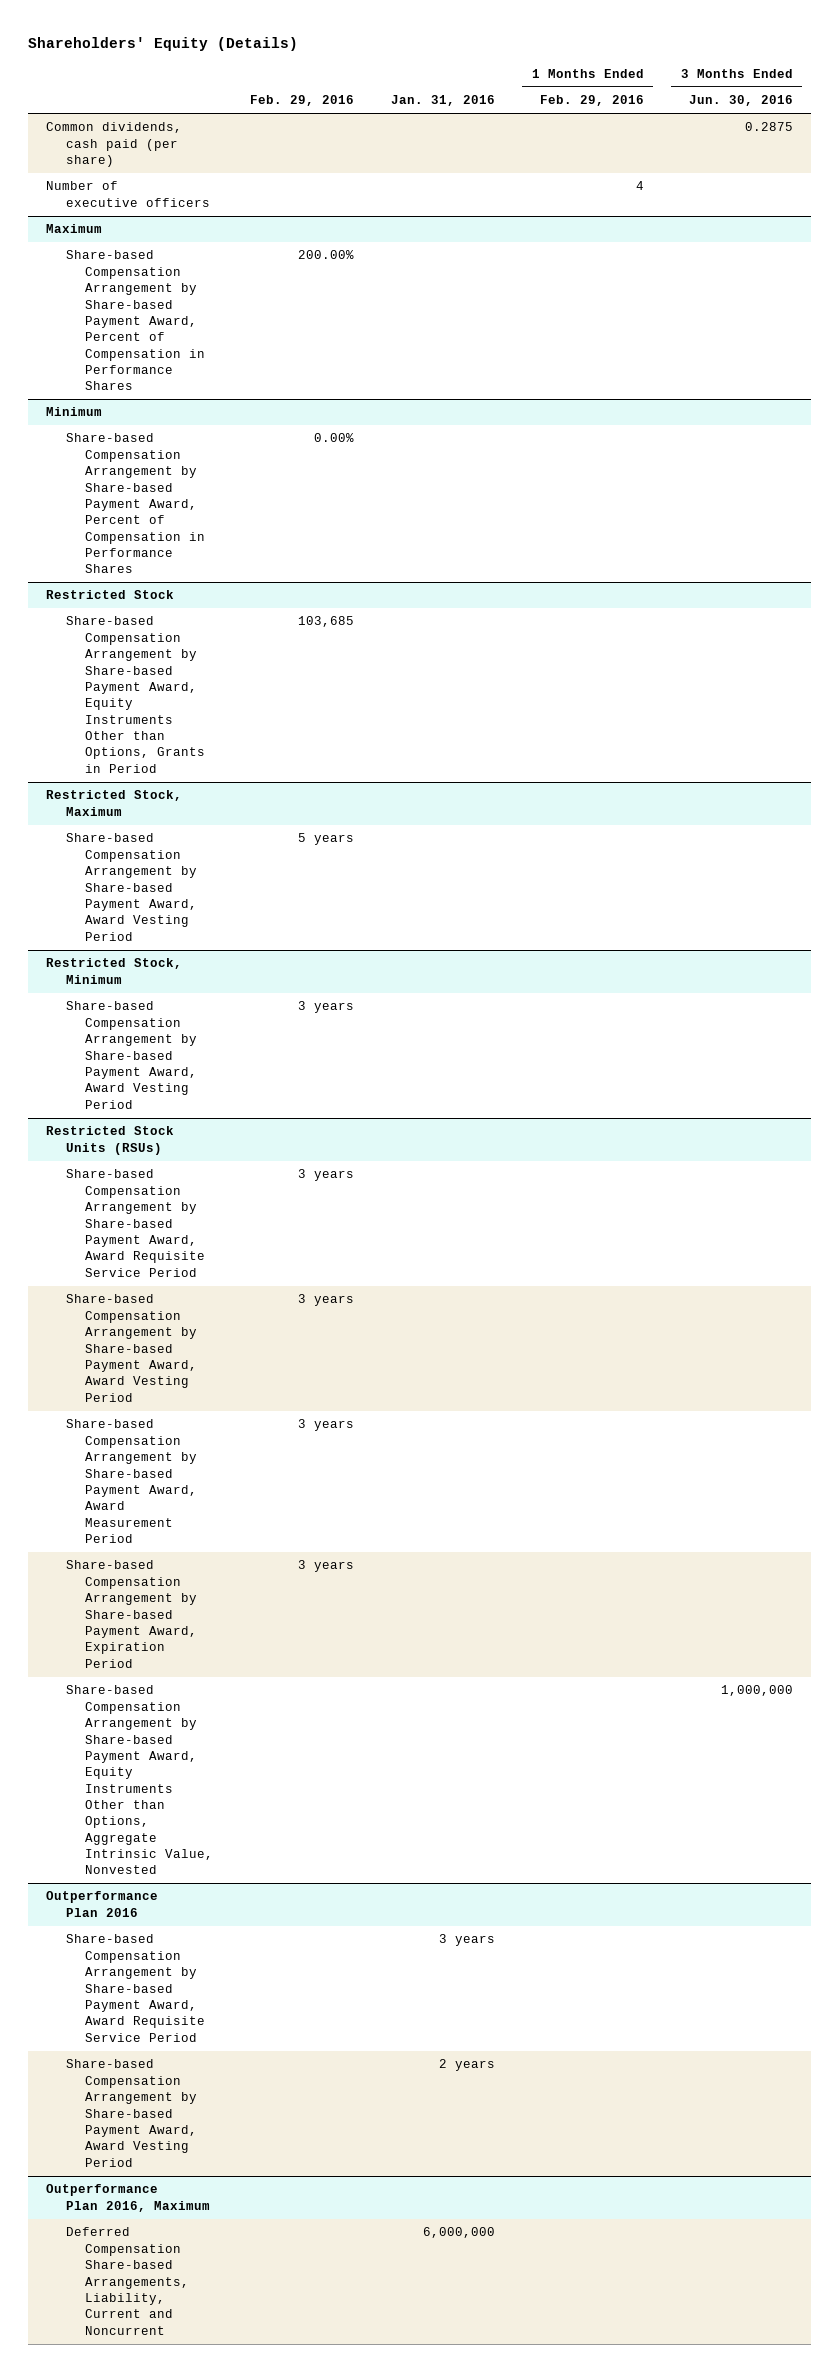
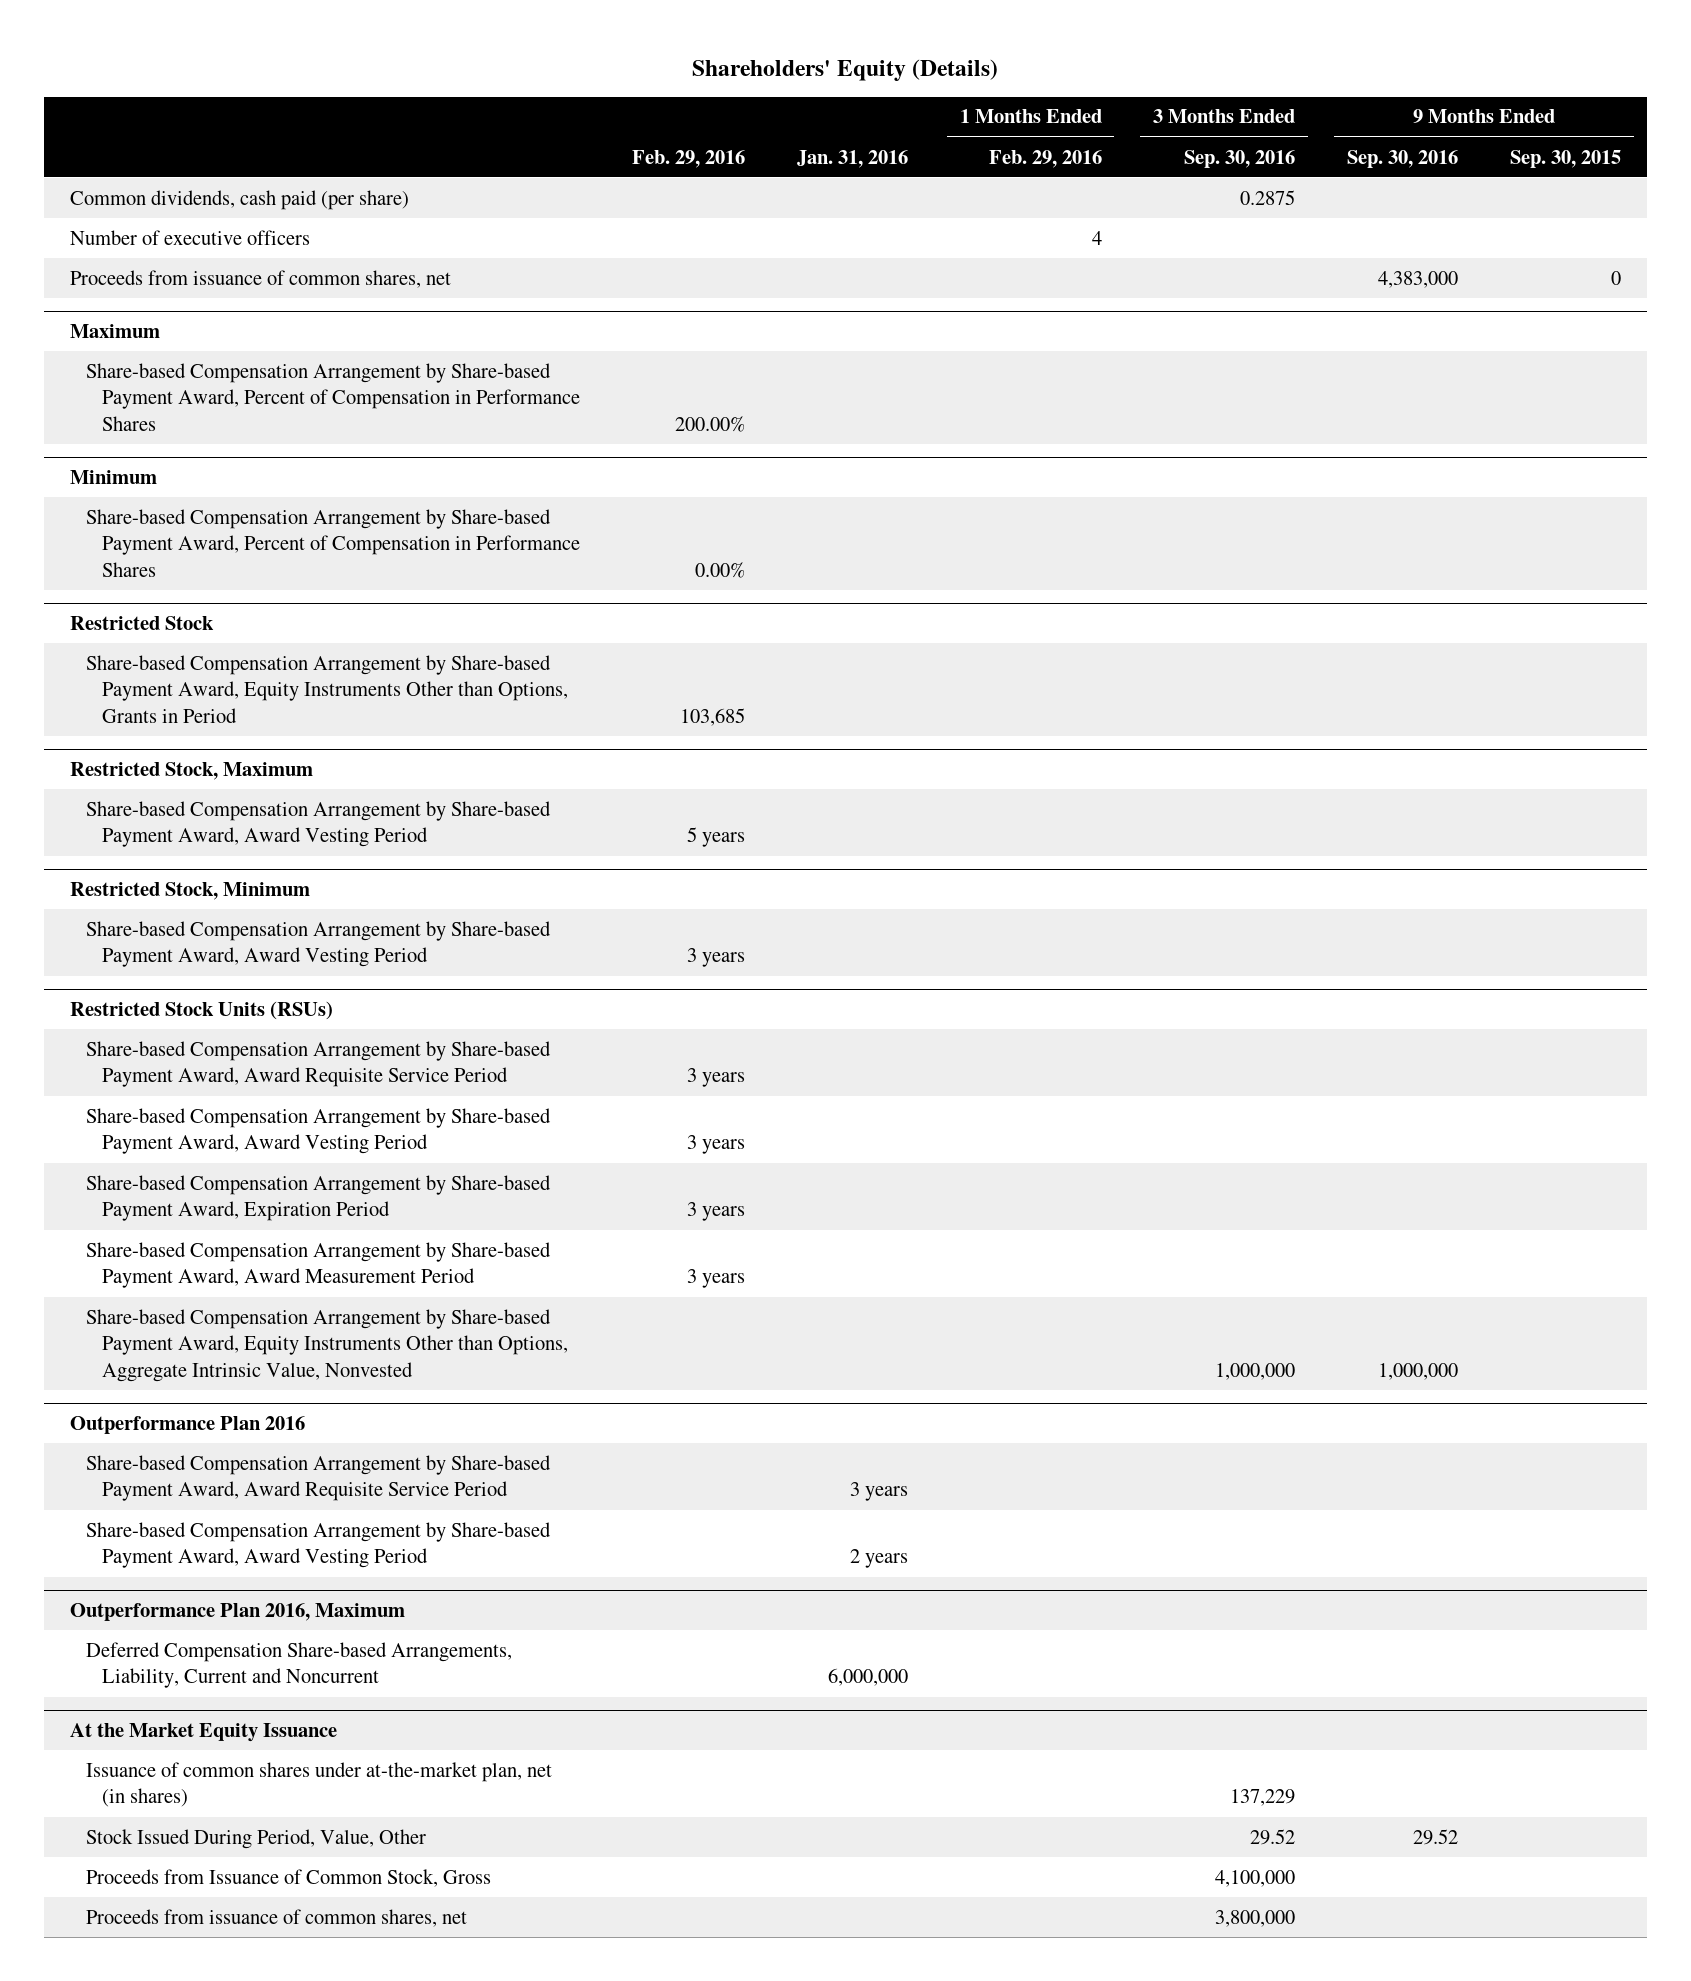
- | Feb. 29, 2016 | Jan. 31, 2016 | 1 Months Ended Feb. 29, 2016 | 3 Months Ended Jun. 30, 2016
+ | Feb. 29, 2016 | Jan. 31, 2016 | 1 Months Ended Feb. 29, 2016 | 3 Months Ended Sep. 30, 2016 | 9 Months Ended Sep. 30, 2016 | 9 Months Ended Sep. 30, 2015
+ Proceeds from issuance of common shares, net | | | | | 4,383,000 | 0
@ Restricted Stock Units (RSUs)
moved down: Share-based Compensation Arrangement by Share-based Payment Award, Award Measurement Period | 3 years | | | | |
+ At the Market Equity Issuance
+ Issuance of common shares under at-the-market plan, net (in shares) | | | | 137,229 | |
+ Stock Issued During Period, Value, Other | | | | 29.52 | 29.52 |
+ Proceeds from Issuance of Common Stock, Gross | | | | 4,100,000 | |
+ Proceeds from issuance of common shares, net | | | | 3,800,000 | |

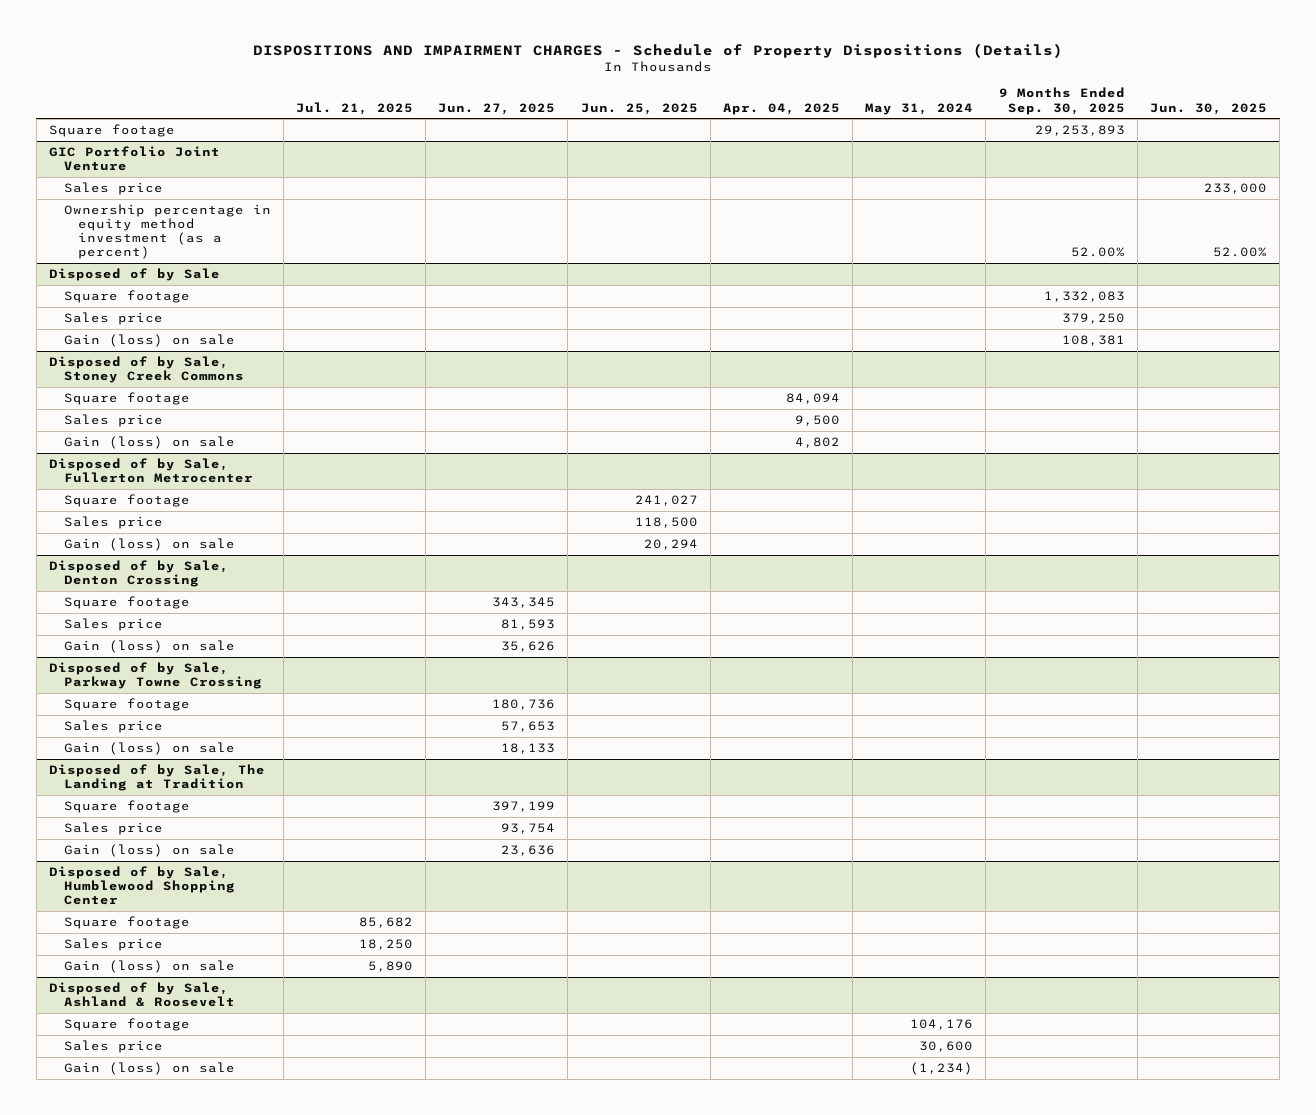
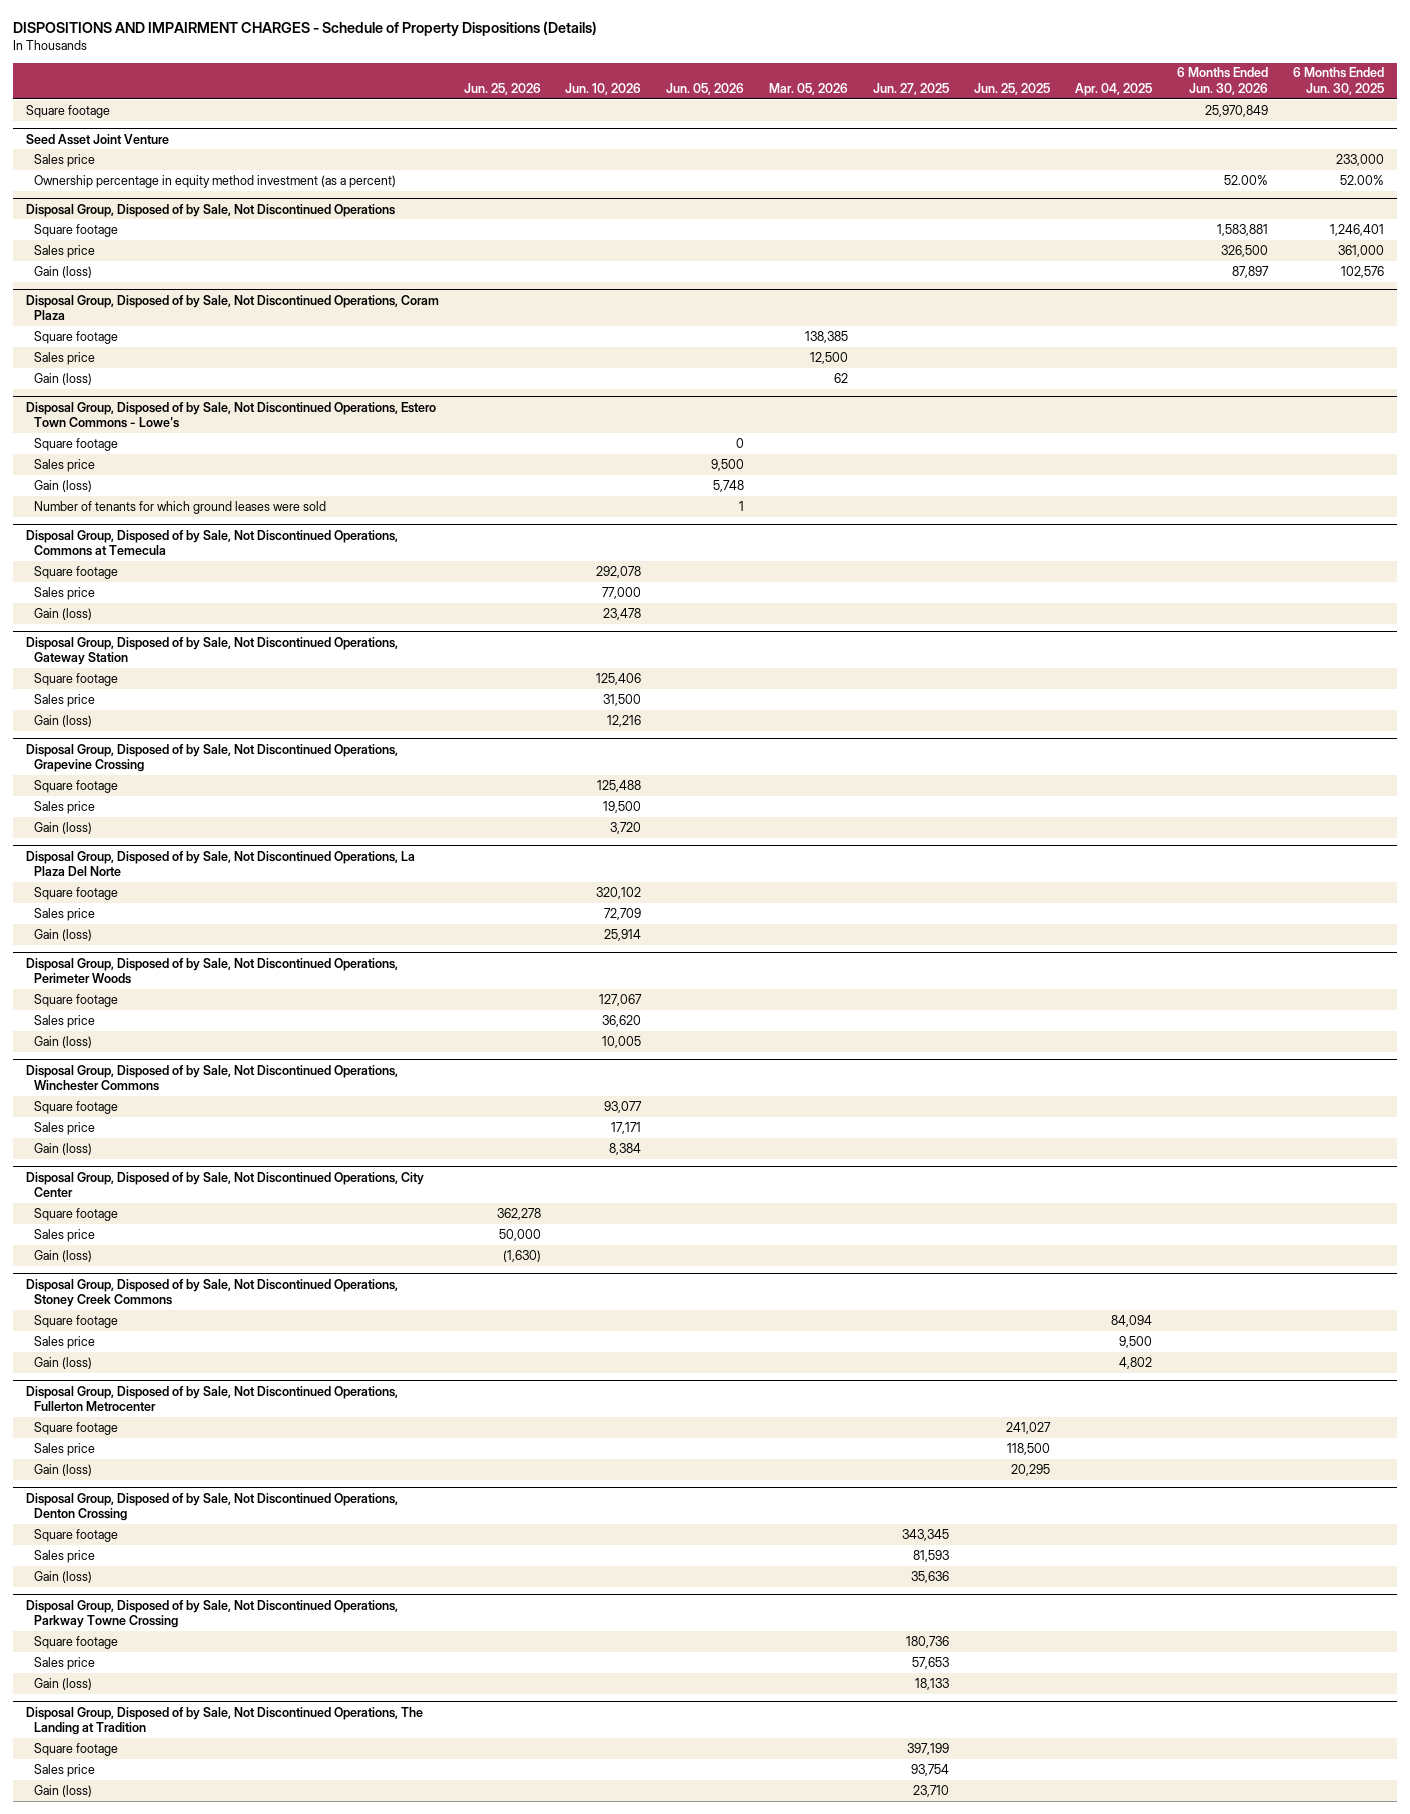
- | Jul. 21, 2025 | Jun. 27, 2025 | Jun. 25, 2025 | Apr. 04, 2025 | May 31, 2024 | 9 Months Ended Sep. 30, 2025 | Jun. 30, 2025
+ | Jun. 25, 2026 | Jun. 10, 2026 | Jun. 05, 2026 | Mar. 05, 2026 | Jun. 27, 2025 | Jun. 25, 2025 | Apr. 04, 2025 | 6 Months Ended Jun. 30, 2026 | 6 Months Ended Jun. 30, 2025
- GIC Portfolio Joint Venture
- Sales price | | | | | | | 233,000
- Ownership percentage in equity method investment (as a percent) | | | | | | 52.00% | 52.00%
- Disposed of by Sale
+ Seed Asset Joint Venture
+ Sales price | | | | | | | | | 233,000
+ Ownership percentage in equity method investment (as a percent) | | | | | | | | 52.00% | 52.00%
+ Disposal Group, Disposed of by Sale, Not Discontinued Operations
- Gain (loss) on sale | | | | | | 108,381 |
- Disposed of by Sale, Stoney Creek Commons
+ Gain (loss) | | | | | | | | 87,897 | 102,576
+ Disposal Group, Disposed of by Sale, Not Discontinued Operations, Coram Plaza
+ Square footage | | | | 138,385 | | | | |
+ Sales price | | | | 12,500 | | | | |
+ Gain (loss) | | | | 62 | | | | |
+ Disposal Group, Disposed of by Sale, Not Discontinued Operations, Estero Town Commons - Lowe's
+ Square footage | | | 0 | | | | | |
+ Sales price | | | 9,500 | | | | | |
+ Gain (loss) | | | 5,748 | | | | | |
+ Number of tenants for which ground leases were sold | | | 1 | | | | | |
+ Disposal Group, Disposed of by Sale, Not Discontinued Operations, Commons at Temecula
+ Square footage | | 292,078 | | | | | | |
+ Sales price | | 77,000 | | | | | | |
+ Gain (loss) | | 23,478 | | | | | | |
+ Disposal Group, Disposed of by Sale, Not Discontinued Operations, Gateway Station
+ Square footage | | 125,406 | | | | | | |
+ Sales price | | 31,500 | | | | | | |
+ Gain (loss) | | 12,216 | | | | | | |
+ Disposal Group, Disposed of by Sale, Not Discontinued Operations, Grapevine Crossing
+ Square footage | | 125,488 | | | | | | |
+ Sales price | | 19,500 | | | | | | |
+ Gain (loss) | | 3,720 | | | | | | |
+ Disposal Group, Disposed of by Sale, Not Discontinued Operations, La Plaza Del Norte
+ Square footage | | 320,102 | | | | | | |
+ Sales price | | 72,709 | | | | | | |
+ Gain (loss) | | 25,914 | | | | | | |
+ Disposal Group, Disposed of by Sale, Not Discontinued Operations, Perimeter Woods
+ Square footage | | 127,067 | | | | | | |
+ Sales price | | 36,620 | | | | | | |
+ Gain (loss) | | 10,005 | | | | | | |
+ Disposal Group, Disposed of by Sale, Not Discontinued Operations, Winchester Commons
+ Square footage | | 93,077 | | | | | | |
+ Sales price | | 17,171 | | | | | | |
+ Gain (loss) | | 8,384 | | | | | | |
+ Disposal Group, Disposed of by Sale, Not Discontinued Operations, City Center
+ Square footage | 362,278 | | | | | | | |
+ Sales price | 50,000 | | | | | | | |
+ Gain (loss) | (1,630) | | | | | | | |
+ Disposal Group, Disposed of by Sale, Not Discontinued Operations, Stoney Creek Commons
- Gain (loss) on sale | | | | 4,802 | | |
- Disposed of by Sale, Fullerton Metrocenter
+ Gain (loss) | | | | | | | 4,802 | |
+ Disposal Group, Disposed of by Sale, Not Discontinued Operations, Fullerton Metrocenter
- Gain (loss) on sale | | | 20,294 | | | |
- Disposed of by Sale, Denton Crossing
+ Gain (loss) | | | | | | 20,295 | | |
+ Disposal Group, Disposed of by Sale, Not Discontinued Operations, Denton Crossing
- Gain (loss) on sale | | 35,626 | | | | |
- Disposed of by Sale, Parkway Towne Crossing
+ Gain (loss) | | | | | 35,636 | | | |
+ Disposal Group, Disposed of by Sale, Not Discontinued Operations, Parkway Towne Crossing
- Gain (loss) on sale | | 18,133 | | | | |
- Disposed of by Sale, The Landing at Tradition
+ Gain (loss) | | | | | 18,133 | | | |
+ Disposal Group, Disposed of by Sale, Not Discontinued Operations, The Landing at Tradition
- Gain (loss) on sale | | 23,636 | | | | |
- Disposed of by Sale, Humblewood Shopping Center
- Square footage | 85,682 | | | | | |
- Sales price | 18,250 | | | | | |
- Gain (loss) on sale | 5,890 | | | | | |
- Disposed of by Sale, Ashland & Roosevelt
- Square footage | | | | | 104,176 | |
- Sales price | | | | | 30,600 | |
- Gain (loss) on sale | | | | | (1,234) | |
+ Gain (loss) | | | | | 23,710 | | | |

